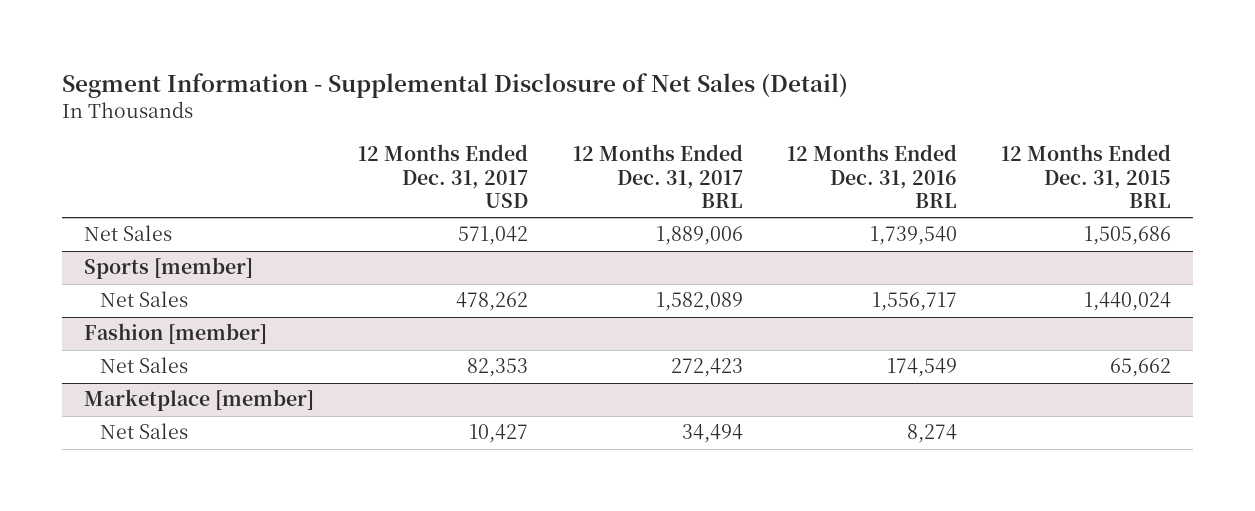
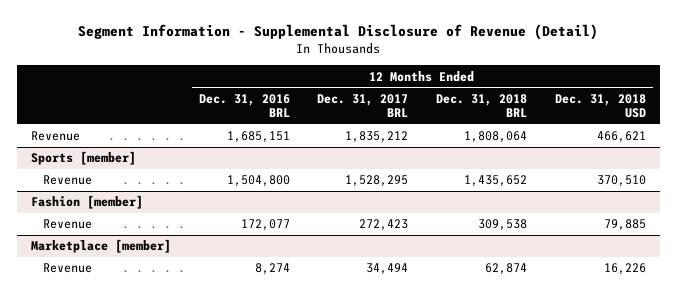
- Segment Information - Supplemental Disclosure of Net Sales (Detail)
+ Segment Information - Supplemental Disclosure of Revenue (Detail)
- | 12 Months Ended Dec. 31, 2017 USD | 12 Months Ended Dec. 31, 2017 BRL | 12 Months Ended Dec. 31, 2016 BRL | 12 Months Ended Dec. 31, 2015 BRL
+ | 12 Months Ended Dec. 31, 2016 BRL | 12 Months Ended Dec. 31, 2017 BRL | 12 Months Ended Dec. 31, 2018 BRL | 12 Months Ended Dec. 31, 2018 USD
- Net Sales | 571,042 | 1,889,006 | 1,739,540 | 1,505,686
+ Revenue | 1,685,151 | 1,835,212 | 1,808,064 | 466,621
@ Sports [member]
- Net Sales | 478,262 | 1,582,089 | 1,556,717 | 1,440,024
+ Revenue | 1,504,800 | 1,528,295 | 1,435,652 | 370,510
@ Fashion [member]
- Net Sales | 82,353 | 272,423 | 174,549 | 65,662
+ Revenue | 172,077 | 272,423 | 309,538 | 79,885
@ Marketplace [member]
- Net Sales | 10,427 | 34,494 | 8,274 |
+ Revenue | 8,274 | 34,494 | 62,874 | 16,226

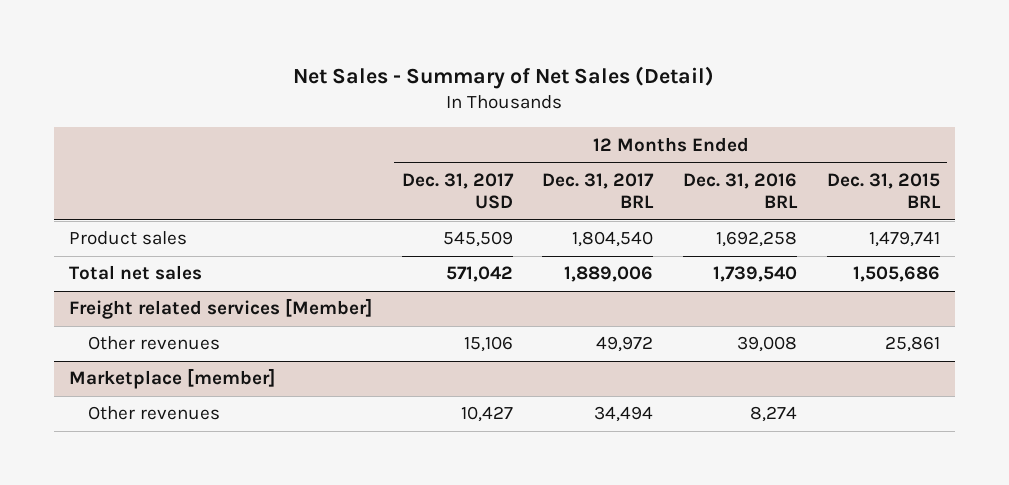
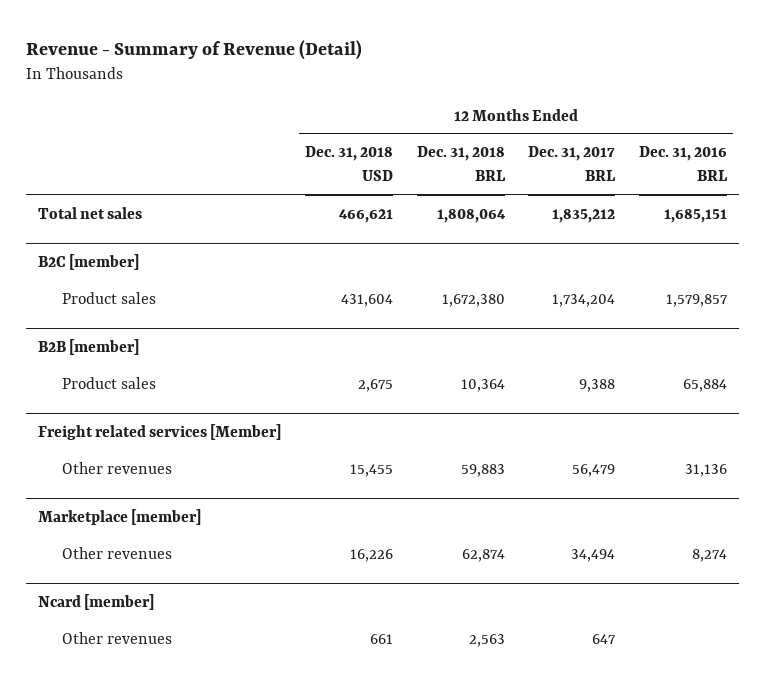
- Net Sales - Summary of Net Sales (Detail)
+ Revenue - Summary of Revenue (Detail)
- | 12 Months Ended Dec. 31, 2017 USD | 12 Months Ended Dec. 31, 2017 BRL | 12 Months Ended Dec. 31, 2016 BRL | 12 Months Ended Dec. 31, 2015 BRL
+ | 12 Months Ended Dec. 31, 2018 USD | 12 Months Ended Dec. 31, 2018 BRL | 12 Months Ended Dec. 31, 2017 BRL | 12 Months Ended Dec. 31, 2016 BRL
- Product sales | 545,509 | 1,804,540 | 1,692,258 | 1,479,741
- Total net sales | 571,042 | 1,889,006 | 1,739,540 | 1,505,686
+ Total net sales | 466,621 | 1,808,064 | 1,835,212 | 1,685,151
+ B2C [member]
+ Product sales | 431,604 | 1,672,380 | 1,734,204 | 1,579,857
+ B2B [member]
+ Product sales | 2,675 | 10,364 | 9,388 | 65,884
@ Freight related services [Member]
- Other revenues | 15,106 | 49,972 | 39,008 | 25,861
+ Other revenues | 15,455 | 59,883 | 56,479 | 31,136
+ Ncard [member]
+ Other revenues | 661 | 2,563 | 647 |

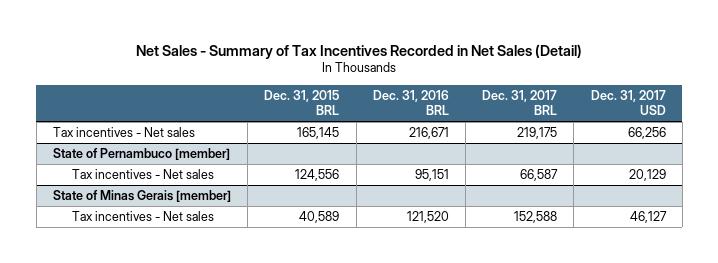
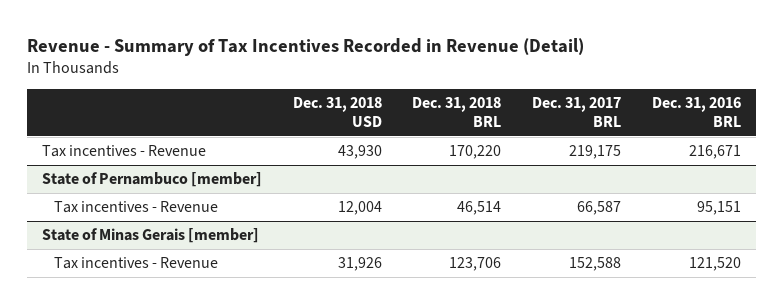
- Net Sales - Summary of Tax Incentives Recorded in Net Sales (Detail)
+ Revenue - Summary of Tax Incentives Recorded in Revenue (Detail)
- | Dec. 31, 2015 BRL | Dec. 31, 2016 BRL | Dec. 31, 2017 BRL | Dec. 31, 2017 USD
+ | Dec. 31, 2018 USD | Dec. 31, 2018 BRL | Dec. 31, 2017 BRL | Dec. 31, 2016 BRL
- Tax incentives - Net sales | 165,145 | 216,671 | 219,175 | 66,256
+ Tax incentives - Revenue | 43,930 | 170,220 | 219,175 | 216,671
@ State of Pernambuco [member]
- Tax incentives - Net sales | 124,556 | 95,151 | 66,587 | 20,129
+ Tax incentives - Revenue | 12,004 | 46,514 | 66,587 | 95,151
@ State of Minas Gerais [member]
- Tax incentives - Net sales | 40,589 | 121,520 | 152,588 | 46,127
+ Tax incentives - Revenue | 31,926 | 123,706 | 152,588 | 121,520

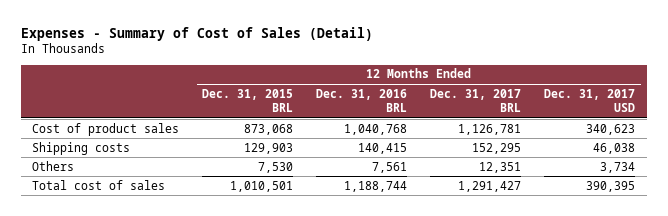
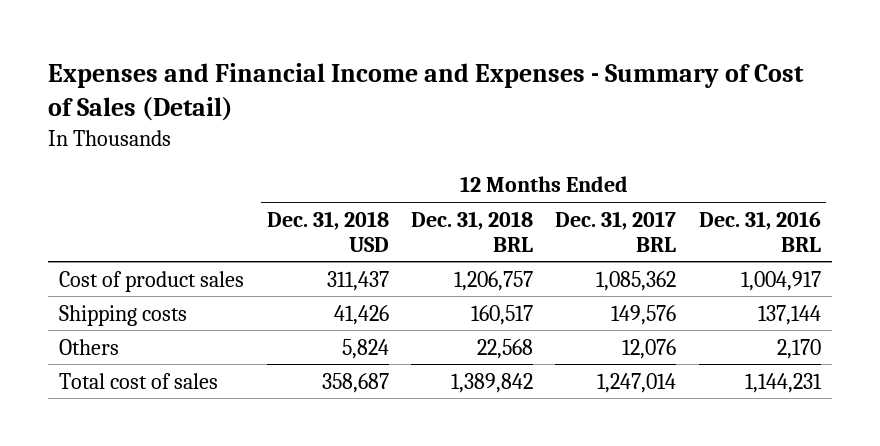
- Expenses - Summary of Cost of Sales (Detail)
+ Expenses and Financial Income and Expenses - Summary of Cost of Sales (Detail)
- | 12 Months Ended Dec. 31, 2015 BRL | 12 Months Ended Dec. 31, 2016 BRL | 12 Months Ended Dec. 31, 2017 BRL | 12 Months Ended Dec. 31, 2017 USD
+ | 12 Months Ended Dec. 31, 2018 USD | 12 Months Ended Dec. 31, 2018 BRL | 12 Months Ended Dec. 31, 2017 BRL | 12 Months Ended Dec. 31, 2016 BRL
- Cost of product sales | 873,068 | 1,040,768 | 1,126,781 | 340,623
- Shipping costs | 129,903 | 140,415 | 152,295 | 46,038
- Others | 7,530 | 7,561 | 12,351 | 3,734
- Total cost of sales | 1,010,501 | 1,188,744 | 1,291,427 | 390,395
+ Cost of product sales | 311,437 | 1,206,757 | 1,085,362 | 1,004,917
+ Shipping costs | 41,426 | 160,517 | 149,576 | 137,144
+ Others | 5,824 | 22,568 | 12,076 | 2,170
+ Total cost of sales | 358,687 | 1,389,842 | 1,247,014 | 1,144,231

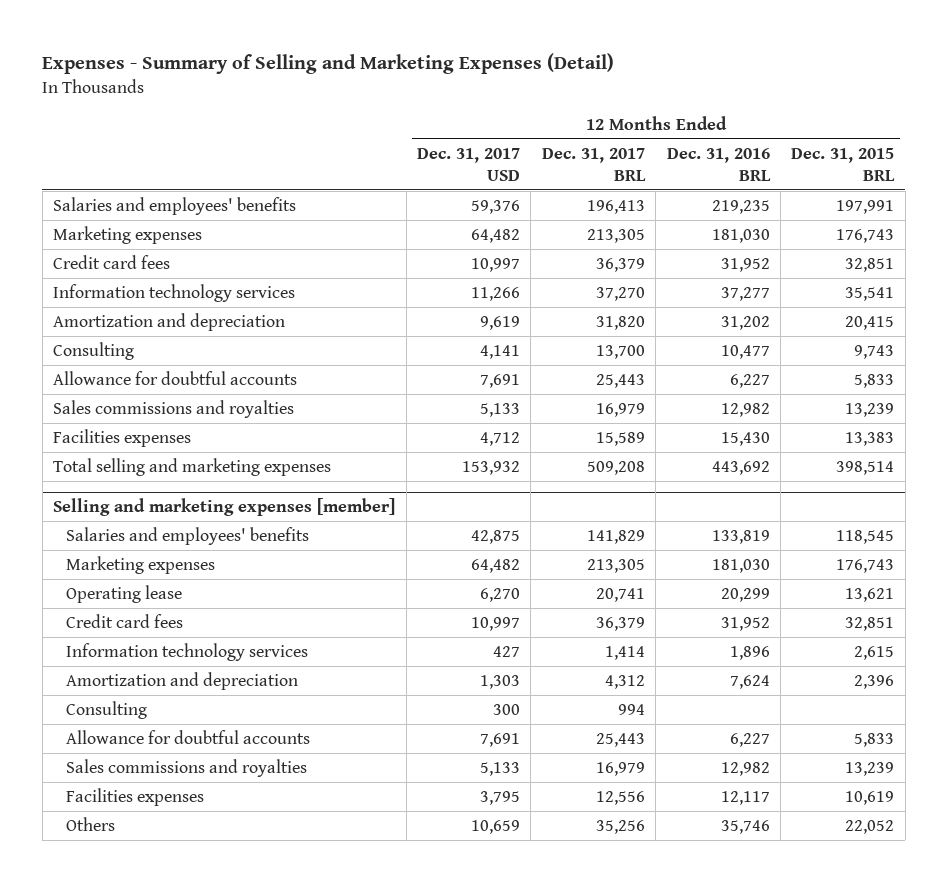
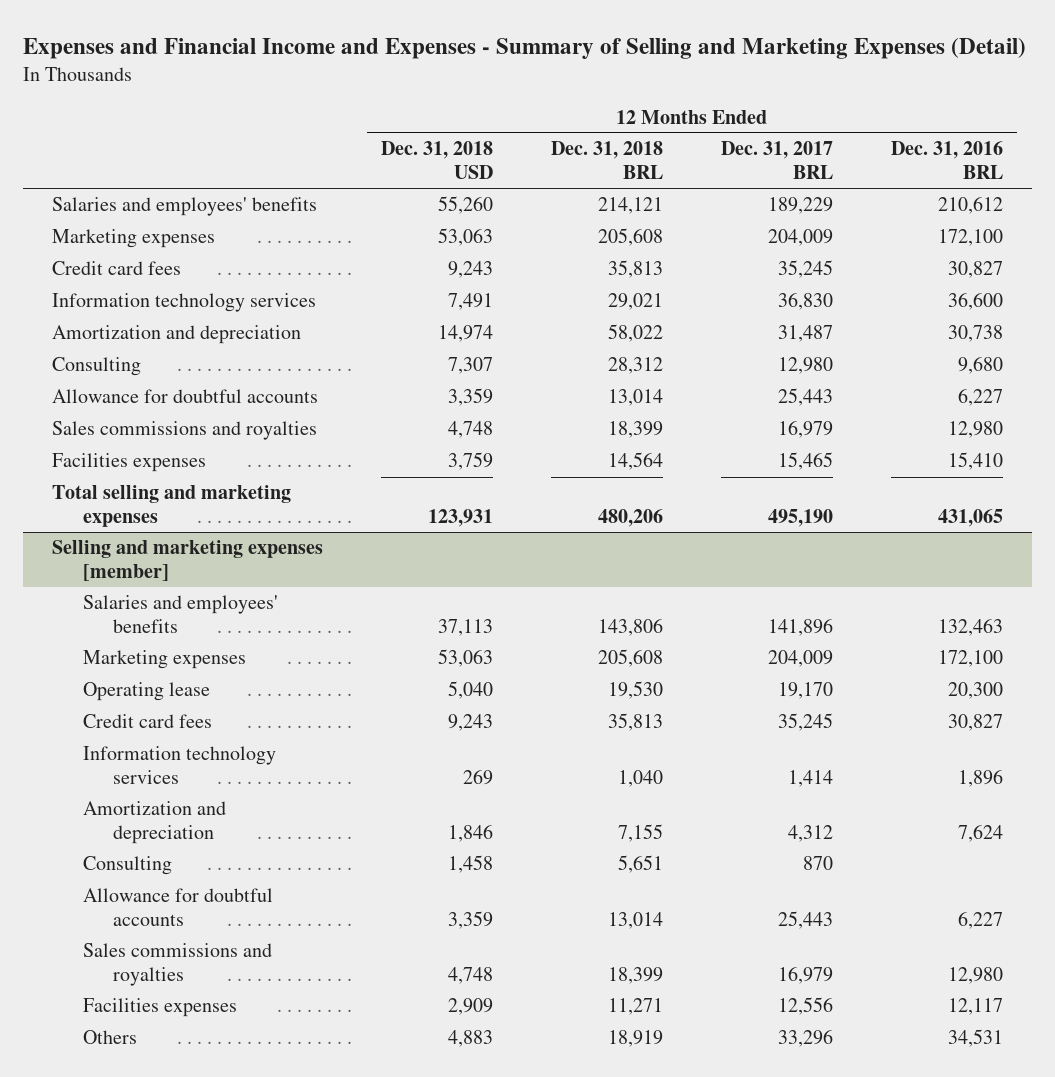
- Expenses - Summary of Selling and Marketing Expenses (Detail)
+ Expenses and Financial Income and Expenses - Summary of Selling and Marketing Expenses (Detail)
- | 12 Months Ended Dec. 31, 2017 USD | 12 Months Ended Dec. 31, 2017 BRL | 12 Months Ended Dec. 31, 2016 BRL | 12 Months Ended Dec. 31, 2015 BRL
+ | 12 Months Ended Dec. 31, 2018 USD | 12 Months Ended Dec. 31, 2018 BRL | 12 Months Ended Dec. 31, 2017 BRL | 12 Months Ended Dec. 31, 2016 BRL
- Salaries and employees' benefits | 59,376 | 196,413 | 219,235 | 197,991
- Marketing expenses | 64,482 | 213,305 | 181,030 | 176,743
- Credit card fees | 10,997 | 36,379 | 31,952 | 32,851
- Information technology services | 11,266 | 37,270 | 37,277 | 35,541
- Amortization and depreciation | 9,619 | 31,820 | 31,202 | 20,415
- Consulting | 4,141 | 13,700 | 10,477 | 9,743
+ Salaries and employees' benefits | 55,260 | 214,121 | 189,229 | 210,612
+ Marketing expenses | 53,063 | 205,608 | 204,009 | 172,100
+ Credit card fees | 9,243 | 35,813 | 35,245 | 30,827
+ Information technology services | 7,491 | 29,021 | 36,830 | 36,600
+ Amortization and depreciation | 14,974 | 58,022 | 31,487 | 30,738
+ Consulting | 7,307 | 28,312 | 12,980 | 9,680
- Sales commissions and royalties | 5,133 | 16,979 | 12,982 | 13,239
- Facilities expenses | 4,712 | 15,589 | 15,430 | 13,383
- Total selling and marketing expenses | 153,932 | 509,208 | 443,692 | 398,514
+ Sales commissions and royalties | 4,748 | 18,399 | 16,979 | 12,980
+ Facilities expenses | 3,759 | 14,564 | 15,465 | 15,410
+ Total selling and marketing expenses | 123,931 | 480,206 | 495,190 | 431,065
@ Selling and marketing expenses [member]
- Salaries and employees' benefits | 42,875 | 141,829 | 133,819 | 118,545
- Marketing expenses | 64,482 | 213,305 | 181,030 | 176,743
- Operating lease | 6,270 | 20,741 | 20,299 | 13,621
- Credit card fees | 10,997 | 36,379 | 31,952 | 32,851
+ Salaries and employees' benefits | 37,113 | 143,806 | 141,896 | 132,463
+ Marketing expenses | 53,063 | 205,608 | 204,009 | 172,100
+ Operating lease | 5,040 | 19,530 | 19,170 | 20,300
+ Credit card fees | 9,243 | 35,813 | 35,245 | 30,827
- Consulting | 300 | 994 | |
+ Consulting | 1,458 | 5,651 | 870 |
- Sales commissions and royalties | 5,133 | 16,979 | 12,982 | 13,239
+ Sales commissions and royalties | 4,748 | 18,399 | 16,979 | 12,980
- Others | 10,659 | 35,256 | 35,746 | 22,052
+ Others | 4,883 | 18,919 | 33,296 | 34,531

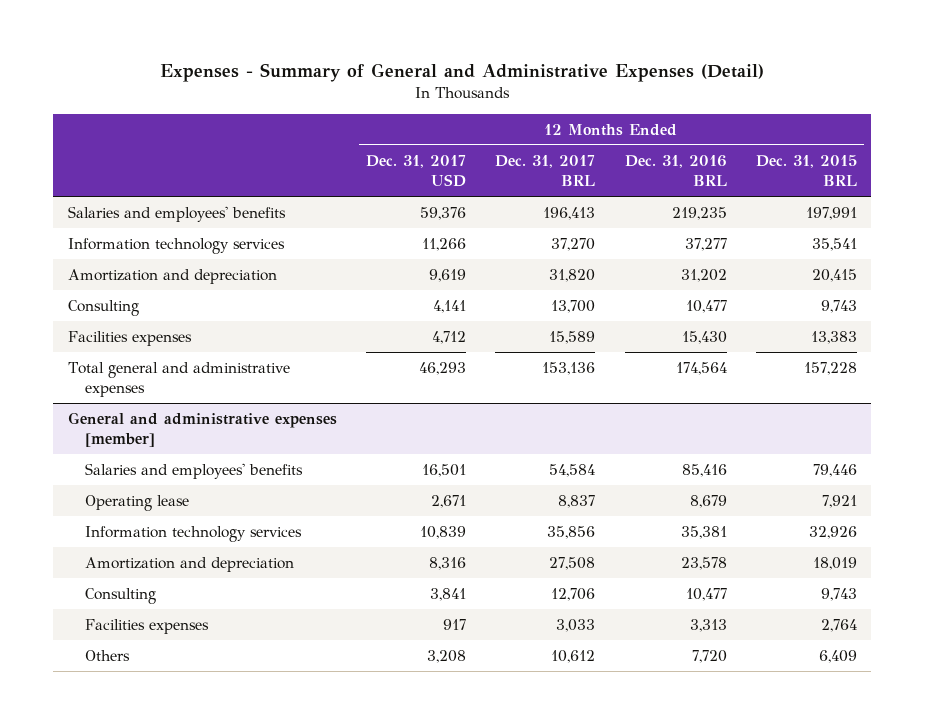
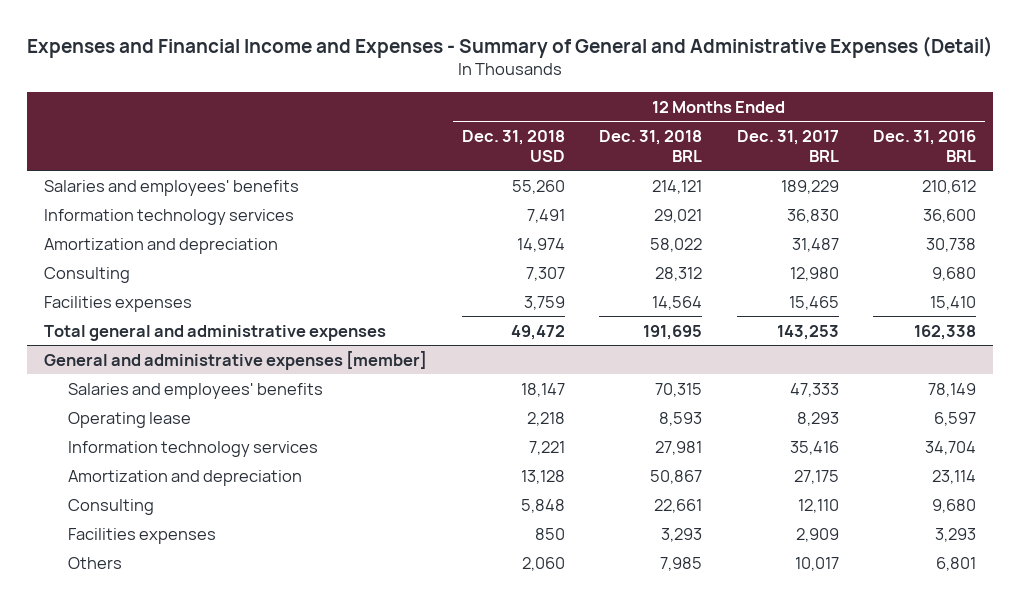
- Expenses - Summary of General and Administrative Expenses (Detail)
+ Expenses and Financial Income and Expenses - Summary of General and Administrative Expenses (Detail)
- | 12 Months Ended Dec. 31, 2017 USD | 12 Months Ended Dec. 31, 2017 BRL | 12 Months Ended Dec. 31, 2016 BRL | 12 Months Ended Dec. 31, 2015 BRL
+ | 12 Months Ended Dec. 31, 2018 USD | 12 Months Ended Dec. 31, 2018 BRL | 12 Months Ended Dec. 31, 2017 BRL | 12 Months Ended Dec. 31, 2016 BRL
- Salaries and employees' benefits | 59,376 | 196,413 | 219,235 | 197,991
- Information technology services | 11,266 | 37,270 | 37,277 | 35,541
- Amortization and depreciation | 9,619 | 31,820 | 31,202 | 20,415
- Consulting | 4,141 | 13,700 | 10,477 | 9,743
- Facilities expenses | 4,712 | 15,589 | 15,430 | 13,383
- Total general and administrative expenses | 46,293 | 153,136 | 174,564 | 157,228
+ Salaries and employees' benefits | 55,260 | 214,121 | 189,229 | 210,612
+ Information technology services | 7,491 | 29,021 | 36,830 | 36,600
+ Amortization and depreciation | 14,974 | 58,022 | 31,487 | 30,738
+ Consulting | 7,307 | 28,312 | 12,980 | 9,680
+ Facilities expenses | 3,759 | 14,564 | 15,465 | 15,410
+ Total general and administrative expenses | 49,472 | 191,695 | 143,253 | 162,338
@ General and administrative expenses [member]
- Salaries and employees' benefits | 16,501 | 54,584 | 85,416 | 79,446
- Operating lease | 2,671 | 8,837 | 8,679 | 7,921
- Information technology services | 10,839 | 35,856 | 35,381 | 32,926
- Amortization and depreciation | 8,316 | 27,508 | 23,578 | 18,019
- Consulting | 3,841 | 12,706 | 10,477 | 9,743
- Facilities expenses | 917 | 3,033 | 3,313 | 2,764
- Others | 3,208 | 10,612 | 7,720 | 6,409
+ Salaries and employees' benefits | 18,147 | 70,315 | 47,333 | 78,149
+ Operating lease | 2,218 | 8,593 | 8,293 | 6,597
+ Information technology services | 7,221 | 27,981 | 35,416 | 34,704
+ Amortization and depreciation | 13,128 | 50,867 | 27,175 | 23,114
+ Consulting | 5,848 | 22,661 | 12,110 | 9,680
+ Facilities expenses | 850 | 3,293 | 2,909 | 3,293
+ Others | 2,060 | 7,985 | 10,017 | 6,801

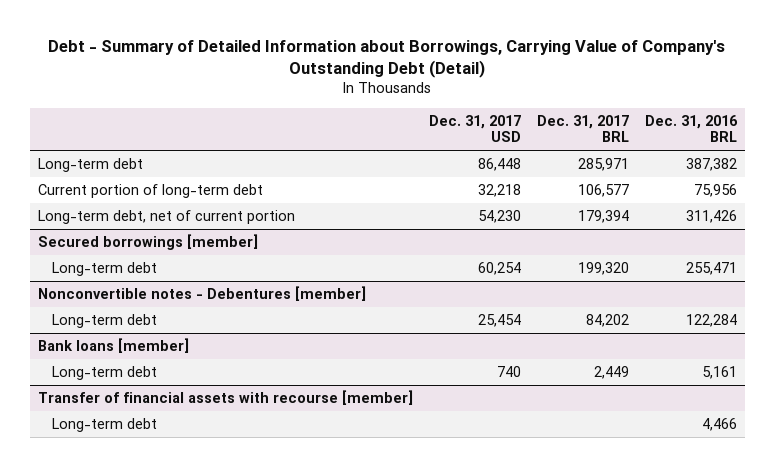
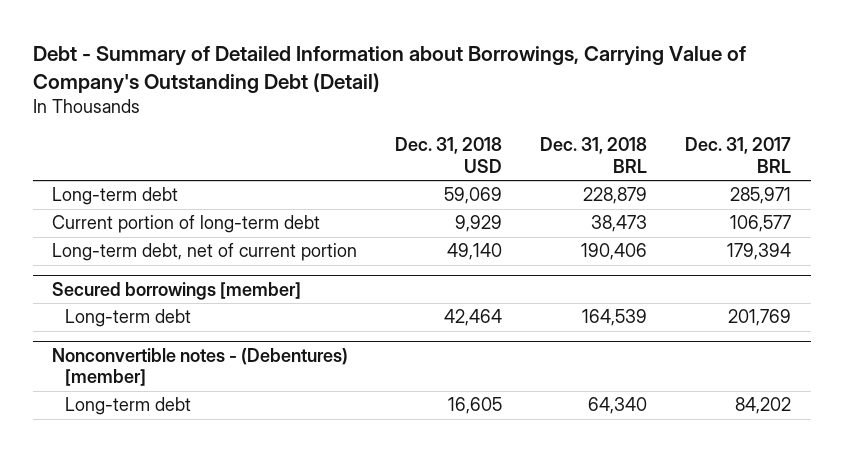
- | Dec. 31, 2017 USD | Dec. 31, 2017 BRL | Dec. 31, 2016 BRL
+ | Dec. 31, 2018 USD | Dec. 31, 2018 BRL | Dec. 31, 2017 BRL
@ Secured borrowings [member]
- Long-term debt | 60,254 | 199,320 | 255,471
- Nonconvertible notes - Debentures [member]
@ Secured borrowings [member]
+ Long-term debt | 42,464 | 164,539 | 201,769
+ Nonconvertible notes - (Debentures) [member]
- Bank loans [member]
- Long-term debt | 740 | 2,449 | 5,161
- Transfer of financial assets with recourse [member]
- Long-term debt | | | 4,466

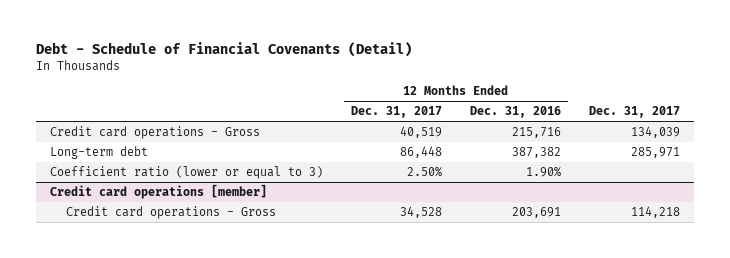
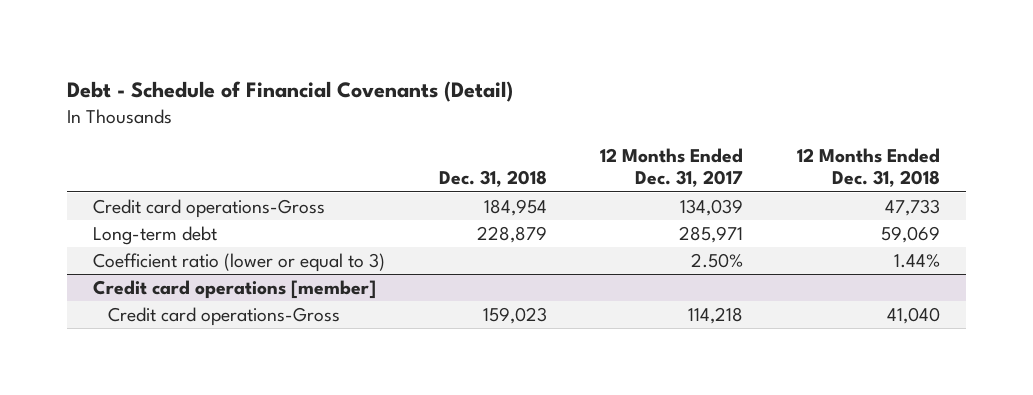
- | 12 Months Ended Dec. 31, 2017 | 12 Months Ended Dec. 31, 2016 | Dec. 31, 2017
+ | Dec. 31, 2018 | 12 Months Ended Dec. 31, 2017 | 12 Months Ended Dec. 31, 2018
- Credit card operations - Gross | 40,519 | 215,716 | 134,039
- Long-term debt | 86,448 | 387,382 | 285,971
+ Credit card operations-Gross | 184,954 | 134,039 | 47,733
+ Long-term debt | 228,879 | 285,971 | 59,069
@ Credit card operations [member]
- Credit card operations - Gross | 34,528 | 203,691 | 114,218
+ Credit card operations-Gross | 159,023 | 114,218 | 41,040

